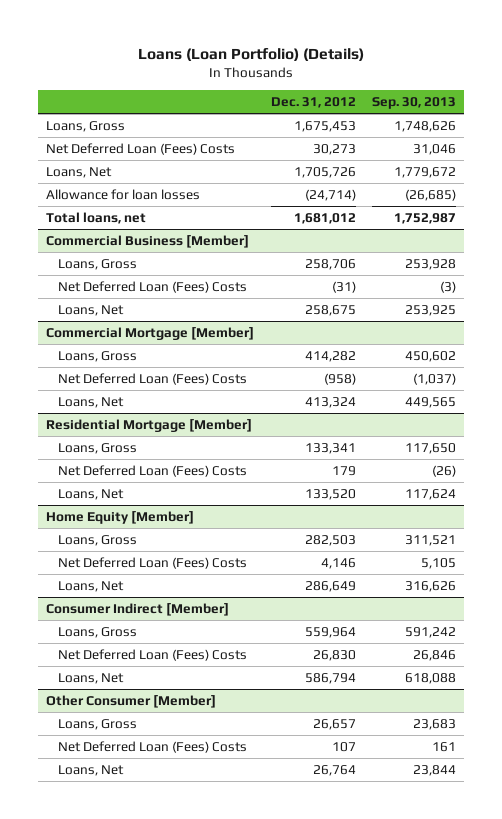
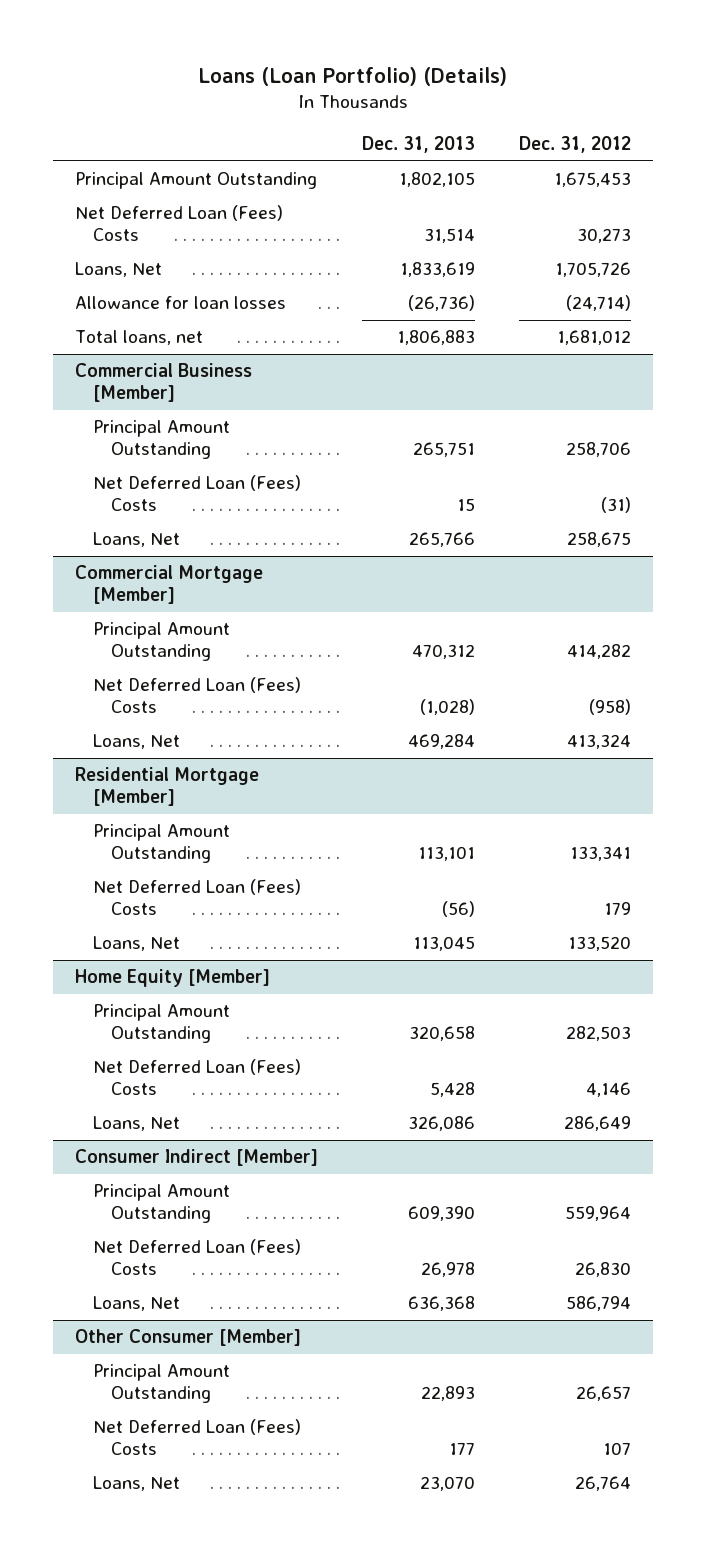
- | Dec. 31, 2012 | Sep. 30, 2013
+ | Dec. 31, 2013 | Dec. 31, 2012
- Loans, Gross | 1,675,453 | 1,748,626
+ Principal Amount Outstanding | 1,802,105 | 1,675,453
@ Commercial Business [Member]
- Loans, Gross | 258,706 | 253,928
+ Principal Amount Outstanding | 265,751 | 258,706
@ Commercial Mortgage [Member]
- Loans, Gross | 414,282 | 450,602
+ Principal Amount Outstanding | 470,312 | 414,282
@ Residential Mortgage [Member]
- Loans, Gross | 133,341 | 117,650
+ Principal Amount Outstanding | 113,101 | 133,341
@ Home Equity [Member]
- Loans, Gross | 282,503 | 311,521
+ Principal Amount Outstanding | 320,658 | 282,503
@ Consumer Indirect [Member]
- Loans, Gross | 559,964 | 591,242
+ Principal Amount Outstanding | 609,390 | 559,964
@ Other Consumer [Member]
- Loans, Gross | 26,657 | 23,683
+ Principal Amount Outstanding | 22,893 | 26,657

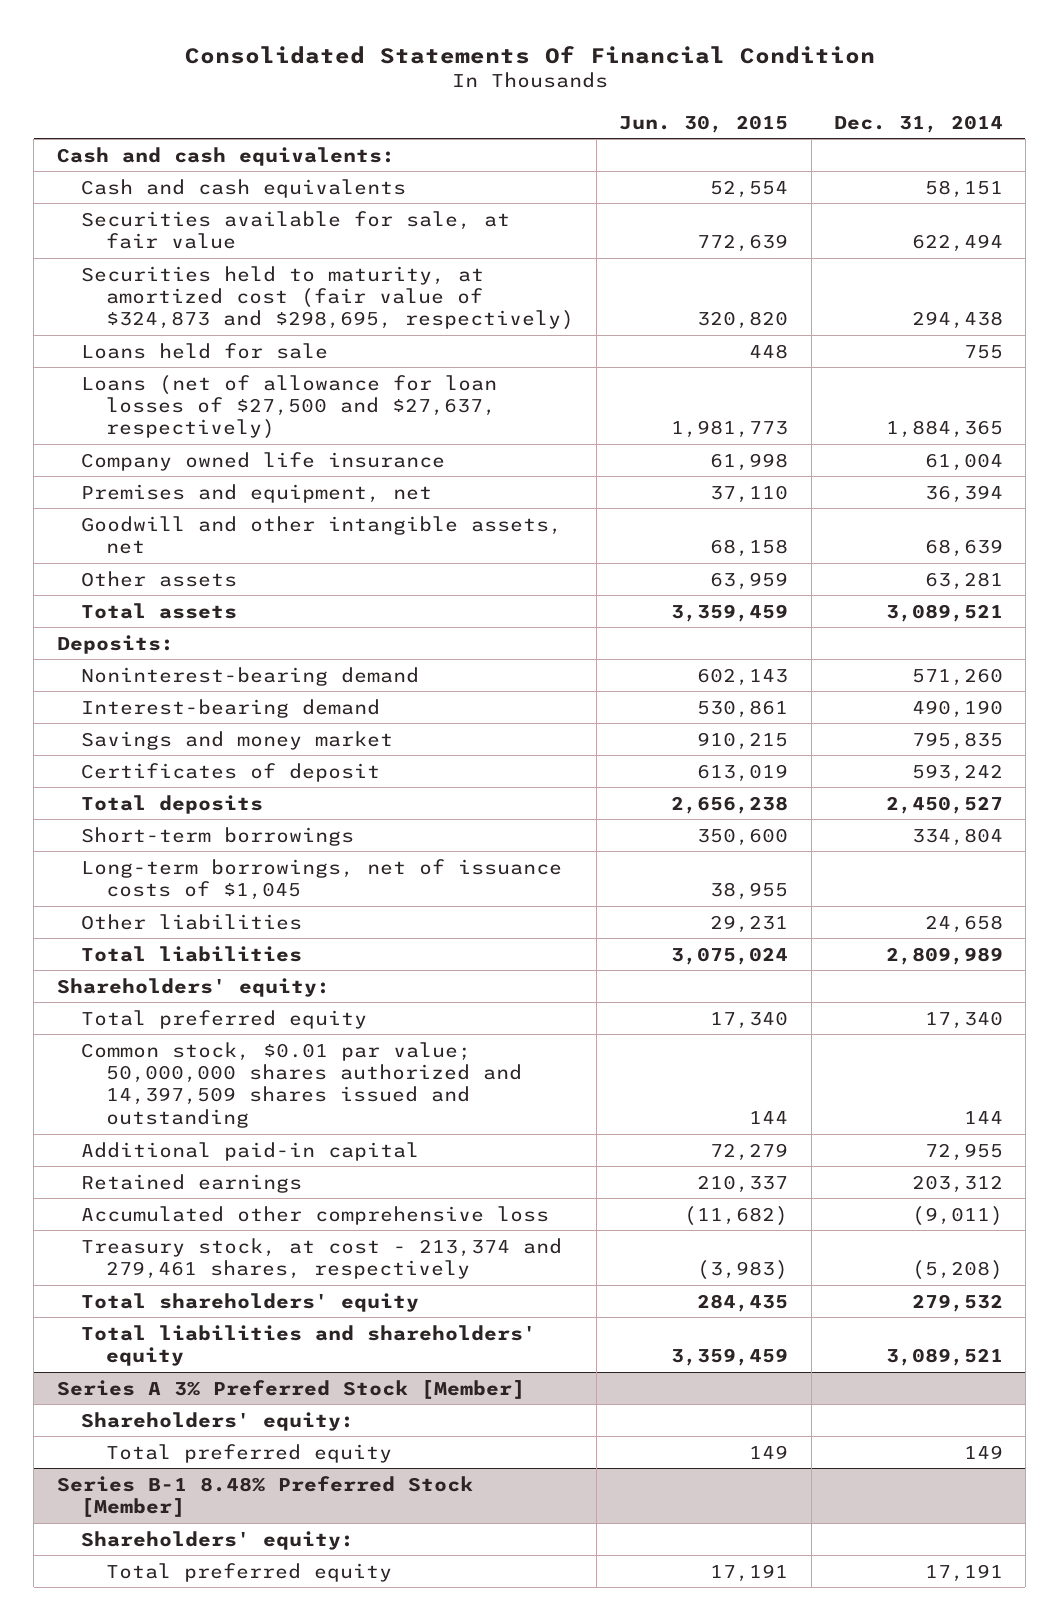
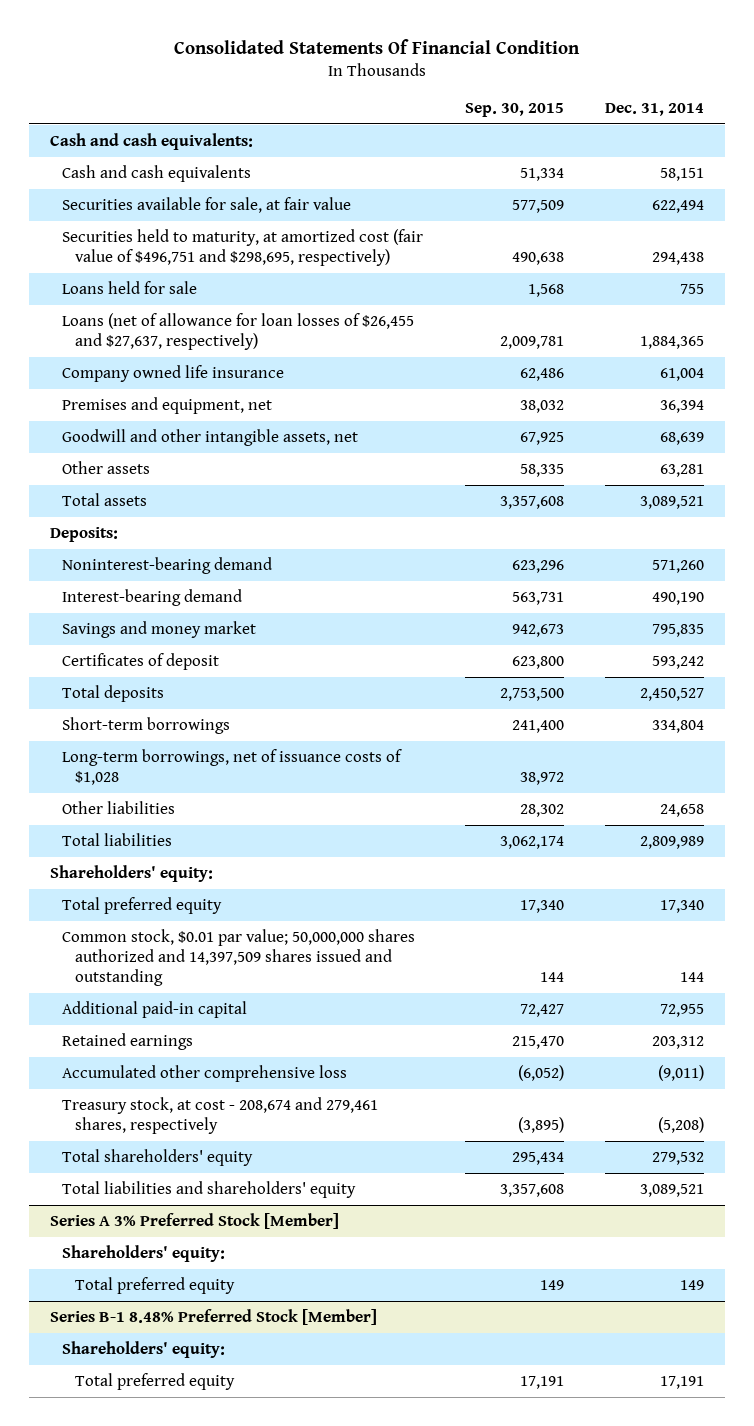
- | Jun. 30, 2015 | Dec. 31, 2014
+ | Sep. 30, 2015 | Dec. 31, 2014
- Securities held to maturity, at amortized cost (fair value of $324,873 and $298,695, respectively) | 320,820 | 294,438
+ Securities held to maturity, at amortized cost (fair value of $496,751 and $298,695, respectively) | 490,638 | 294,438
- Loans (net of allowance for loan losses of $27,500 and $27,637, respectively) | 1,981,773 | 1,884,365
+ Loans (net of allowance for loan losses of $26,455 and $27,637, respectively) | 2,009,781 | 1,884,365
- Long-term borrowings, net of issuance costs of $1,045 | 38,955 |
+ Long-term borrowings, net of issuance costs of $1,028 | 38,972 |
- Treasury stock, at cost - 213,374 and 279,461 shares, respectively | (3,983) | (5,208)
+ Treasury stock, at cost - 208,674 and 279,461 shares, respectively | (3,895) | (5,208)

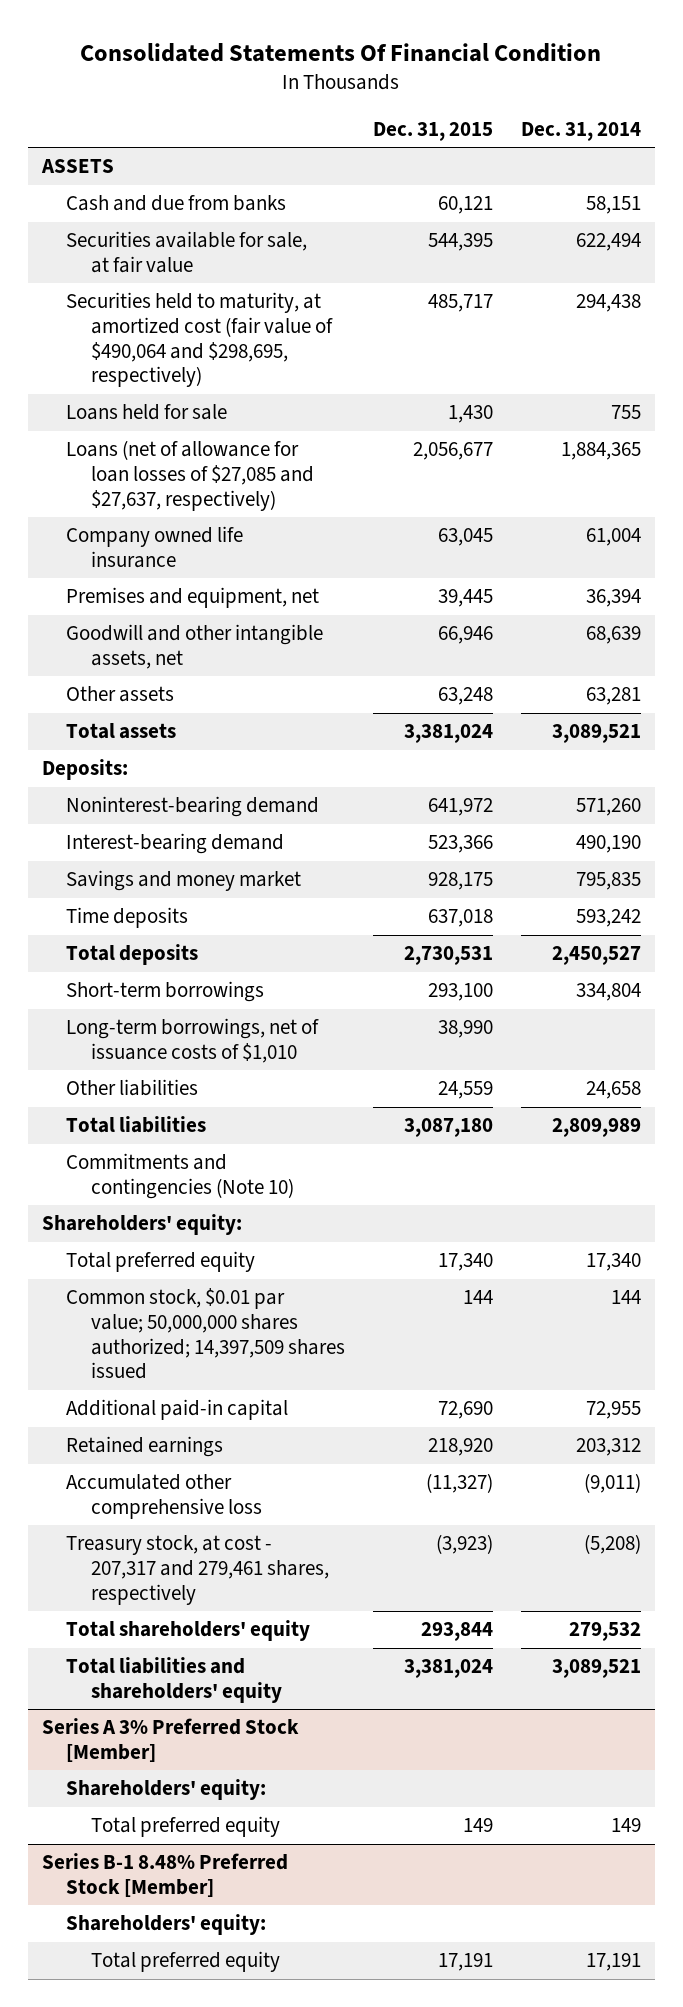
- | Sep. 30, 2015 | Dec. 31, 2014
+ | Dec. 31, 2015 | Dec. 31, 2014
- Cash and cash equivalents:
- Cash and cash equivalents | 51,334 | 58,151
+ ASSETS
+ Cash and due from banks | 60,121 | 58,151
- Securities held to maturity, at amortized cost (fair value of $496,751 and $298,695, respectively) | 490,638 | 294,438
+ Securities held to maturity, at amortized cost (fair value of $490,064 and $298,695, respectively) | 485,717 | 294,438
- Loans (net of allowance for loan losses of $26,455 and $27,637, respectively) | 2,009,781 | 1,884,365
+ Loans (net of allowance for loan losses of $27,085 and $27,637, respectively) | 2,056,677 | 1,884,365
- Certificates of deposit | 623,800 | 593,242
+ Time deposits | 637,018 | 593,242
- Long-term borrowings, net of issuance costs of $1,028 | 38,972 |
+ Long-term borrowings, net of issuance costs of $1,010 | 38,990 |
+ Commitments and contingencies (Note 10)
- Common stock, $0.01 par value; 50,000,000 shares authorized and 14,397,509 shares issued and outstanding | 144 | 144
+ Common stock, $0.01 par value; 50,000,000 shares authorized; 14,397,509 shares issued | 144 | 144
- Treasury stock, at cost - 208,674 and 279,461 shares, respectively | (3,895) | (5,208)
+ Treasury stock, at cost - 207,317 and 279,461 shares, respectively | (3,923) | (5,208)

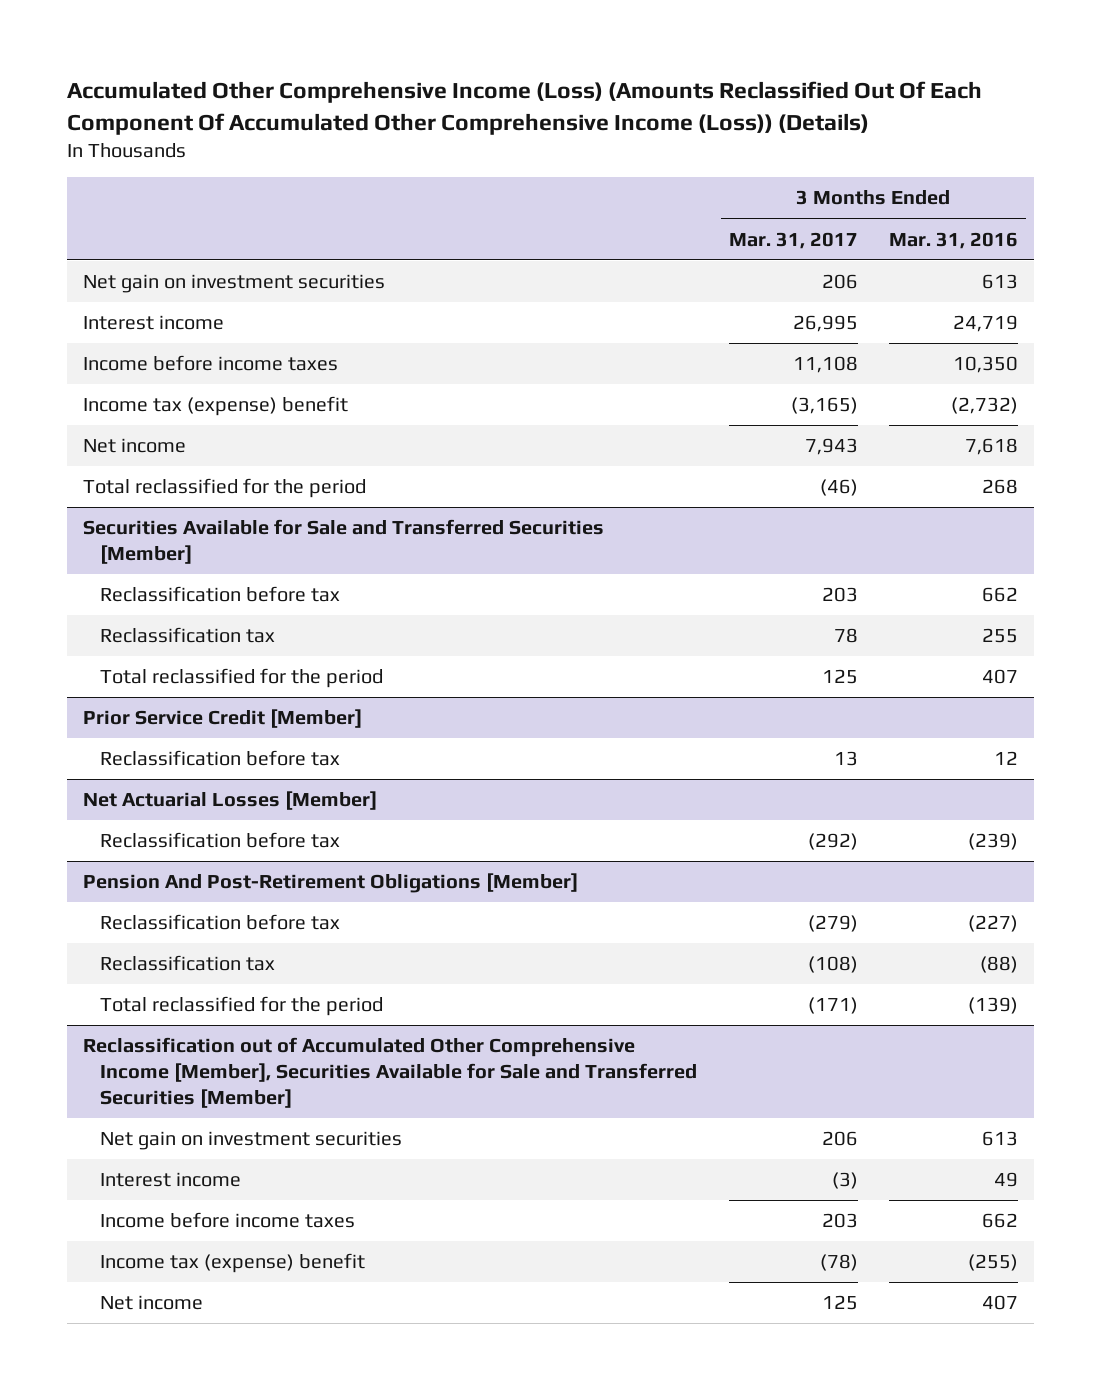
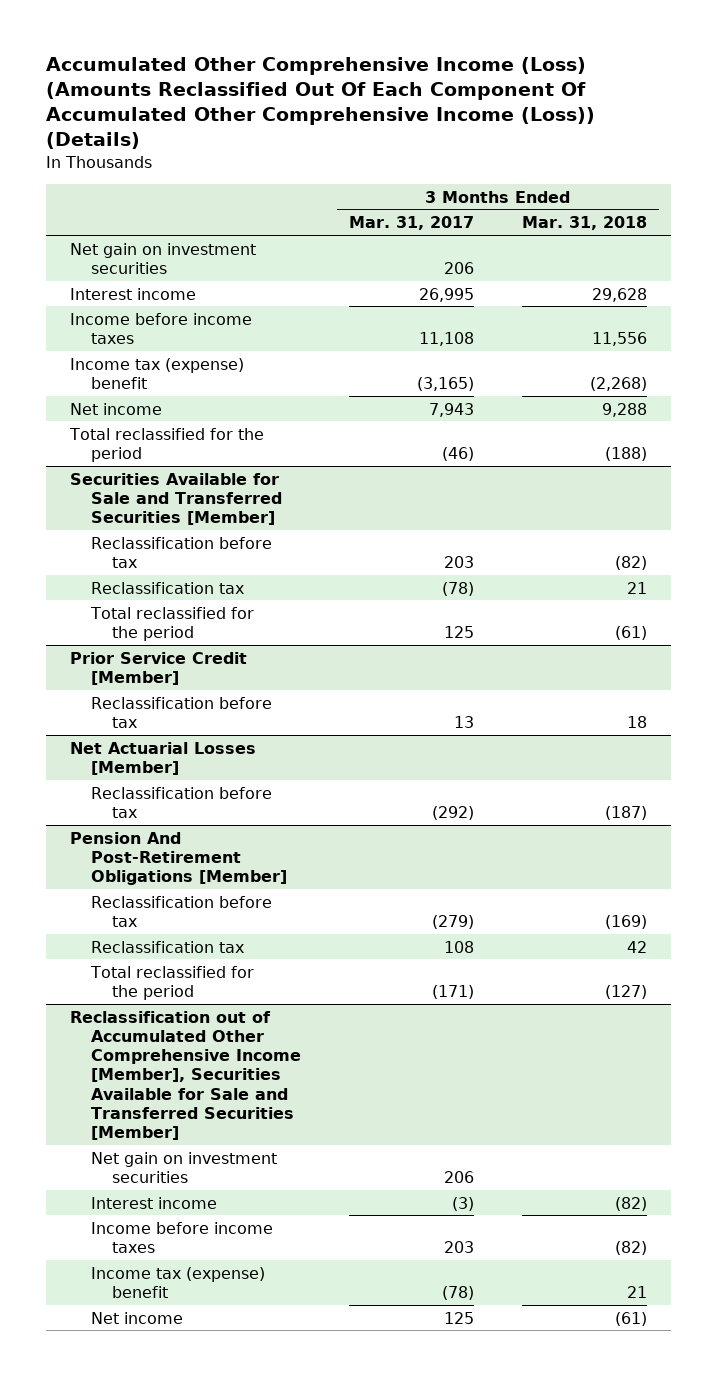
- | 3 Months Ended Mar. 31, 2017 | 3 Months Ended Mar. 31, 2016
+ | 3 Months Ended Mar. 31, 2017 | 3 Months Ended Mar. 31, 2018
@ Securities Available for Sale and Transferred Securities [Member]
- Reclassification tax | 78 | 255
+ Reclassification tax | (78) | 21
@ Pension And Post-Retirement Obligations [Member]
- Reclassification tax | (108) | (88)
+ Reclassification tax | 108 | 42

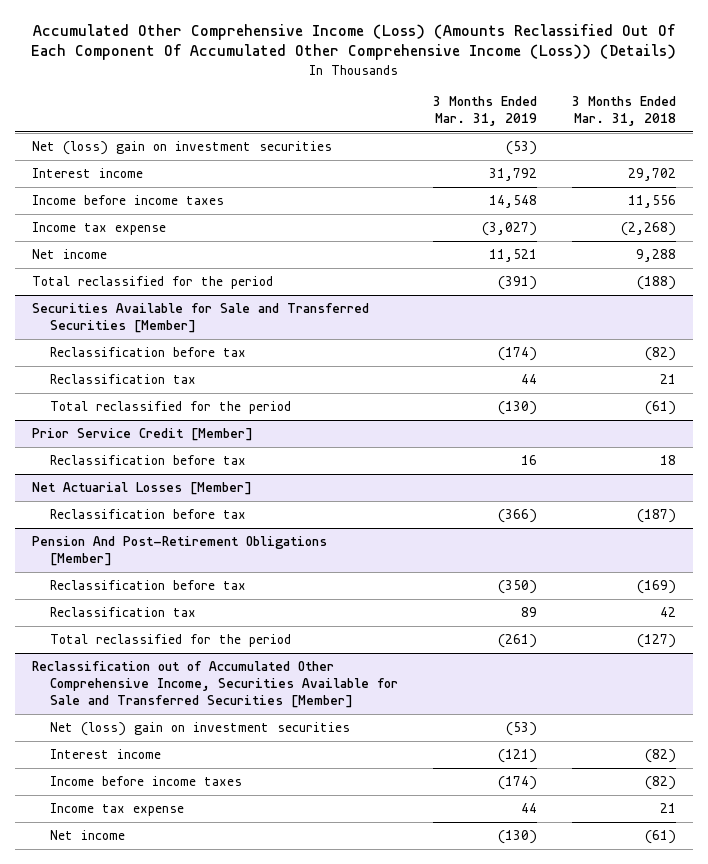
- | 3 Months Ended Mar. 31, 2017 | 3 Months Ended Mar. 31, 2018
+ | 3 Months Ended Mar. 31, 2019 | 3 Months Ended Mar. 31, 2018
- Net gain on investment securities | 206 |
- Interest income | 26,995 | 29,628
+ Net (loss) gain on investment securities | (53) |
+ Interest income | 31,792 | 29,702
- Income tax (expense) benefit | (3,165) | (2,268)
+ Income tax expense | (3,027) | (2,268)
- Reclassification out of Accumulated Other Comprehensive Income [Member], Securities Available for Sale and Transferred Securities [Member]
- Net gain on investment securities | 206 |
+ Reclassification out of Accumulated Other Comprehensive Income, Securities Available for Sale and Transferred Securities [Member]
+ Net (loss) gain on investment securities | (53) |
- Income tax (expense) benefit | (78) | 21
+ Income tax expense | 44 | 21

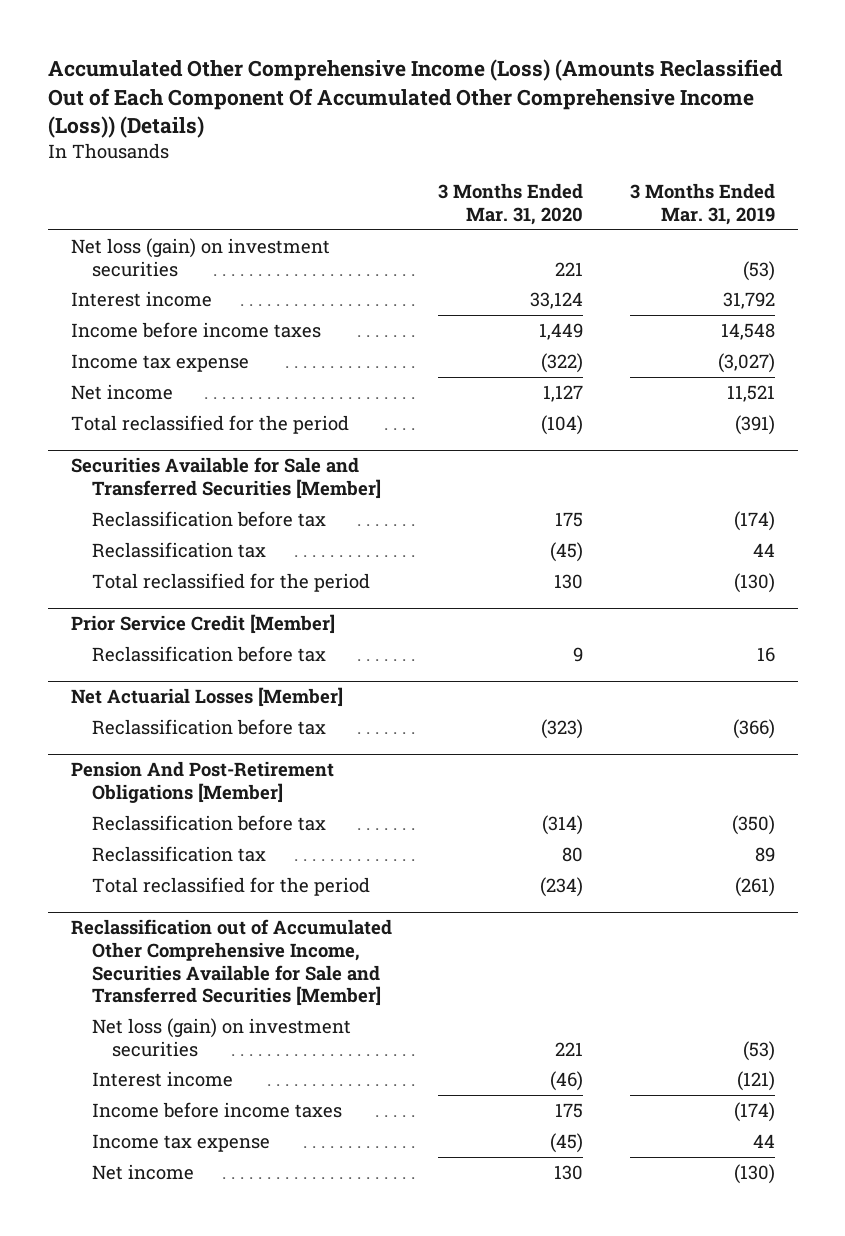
- Accumulated Other Comprehensive Income (Loss) (Amounts Reclassified Out Of Each Component Of Accumulated Other Comprehensive Income (Loss)) (Details)
+ Accumulated Other Comprehensive Income (Loss) (Amounts Reclassified Out of Each Component Of Accumulated Other Comprehensive Income (Loss)) (Details)
- | 3 Months Ended Mar. 31, 2019 | 3 Months Ended Mar. 31, 2018
+ | 3 Months Ended Mar. 31, 2020 | 3 Months Ended Mar. 31, 2019
- Net (loss) gain on investment securities | (53) |
+ Net loss (gain) on investment securities | 221 | (53)
@ Reclassification out of Accumulated Other Comprehensive Income, Securities Available for Sale and Transferred Securities [Member]
- Net (loss) gain on investment securities | (53) |
+ Net loss (gain) on investment securities | 221 | (53)

